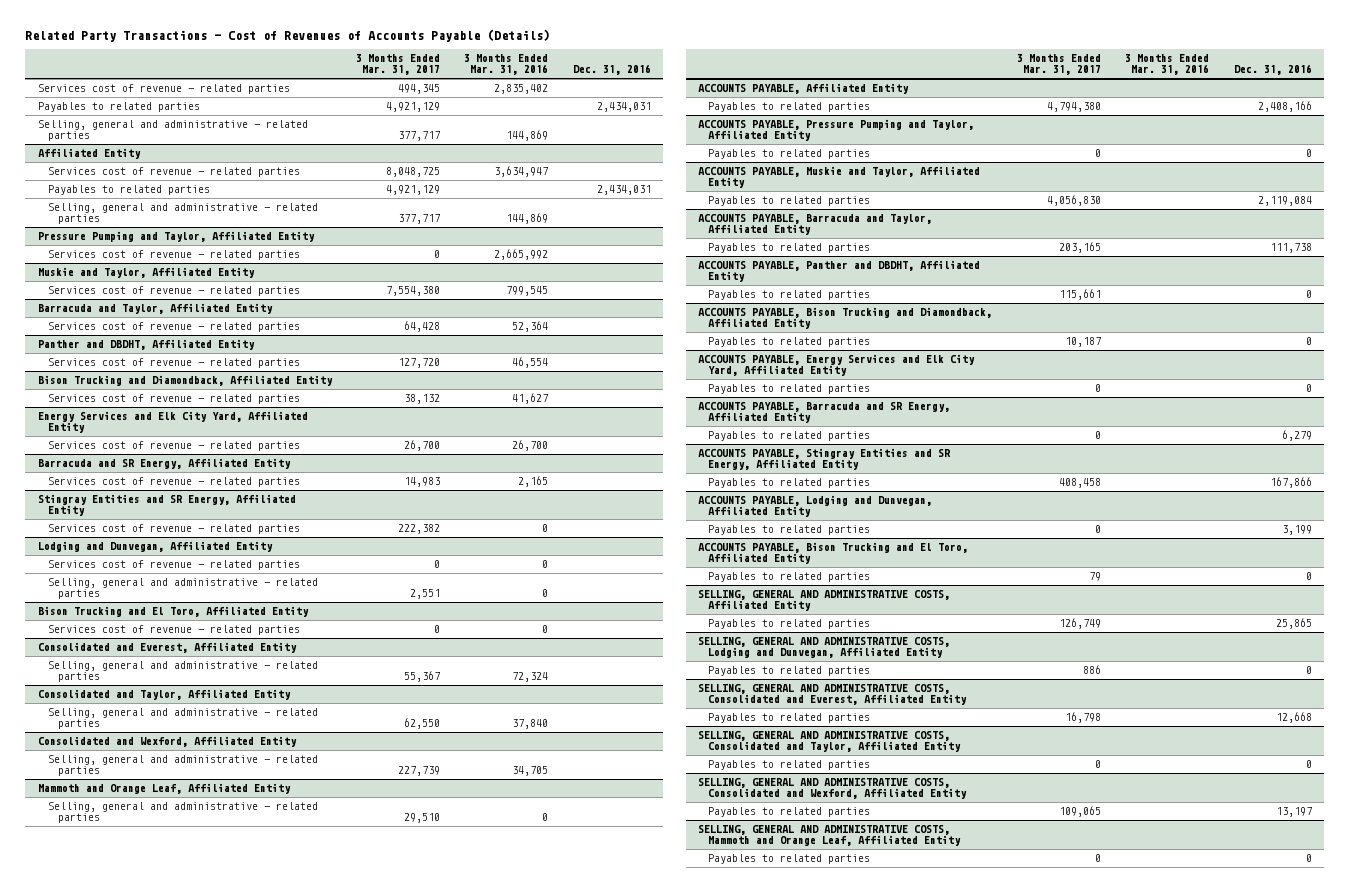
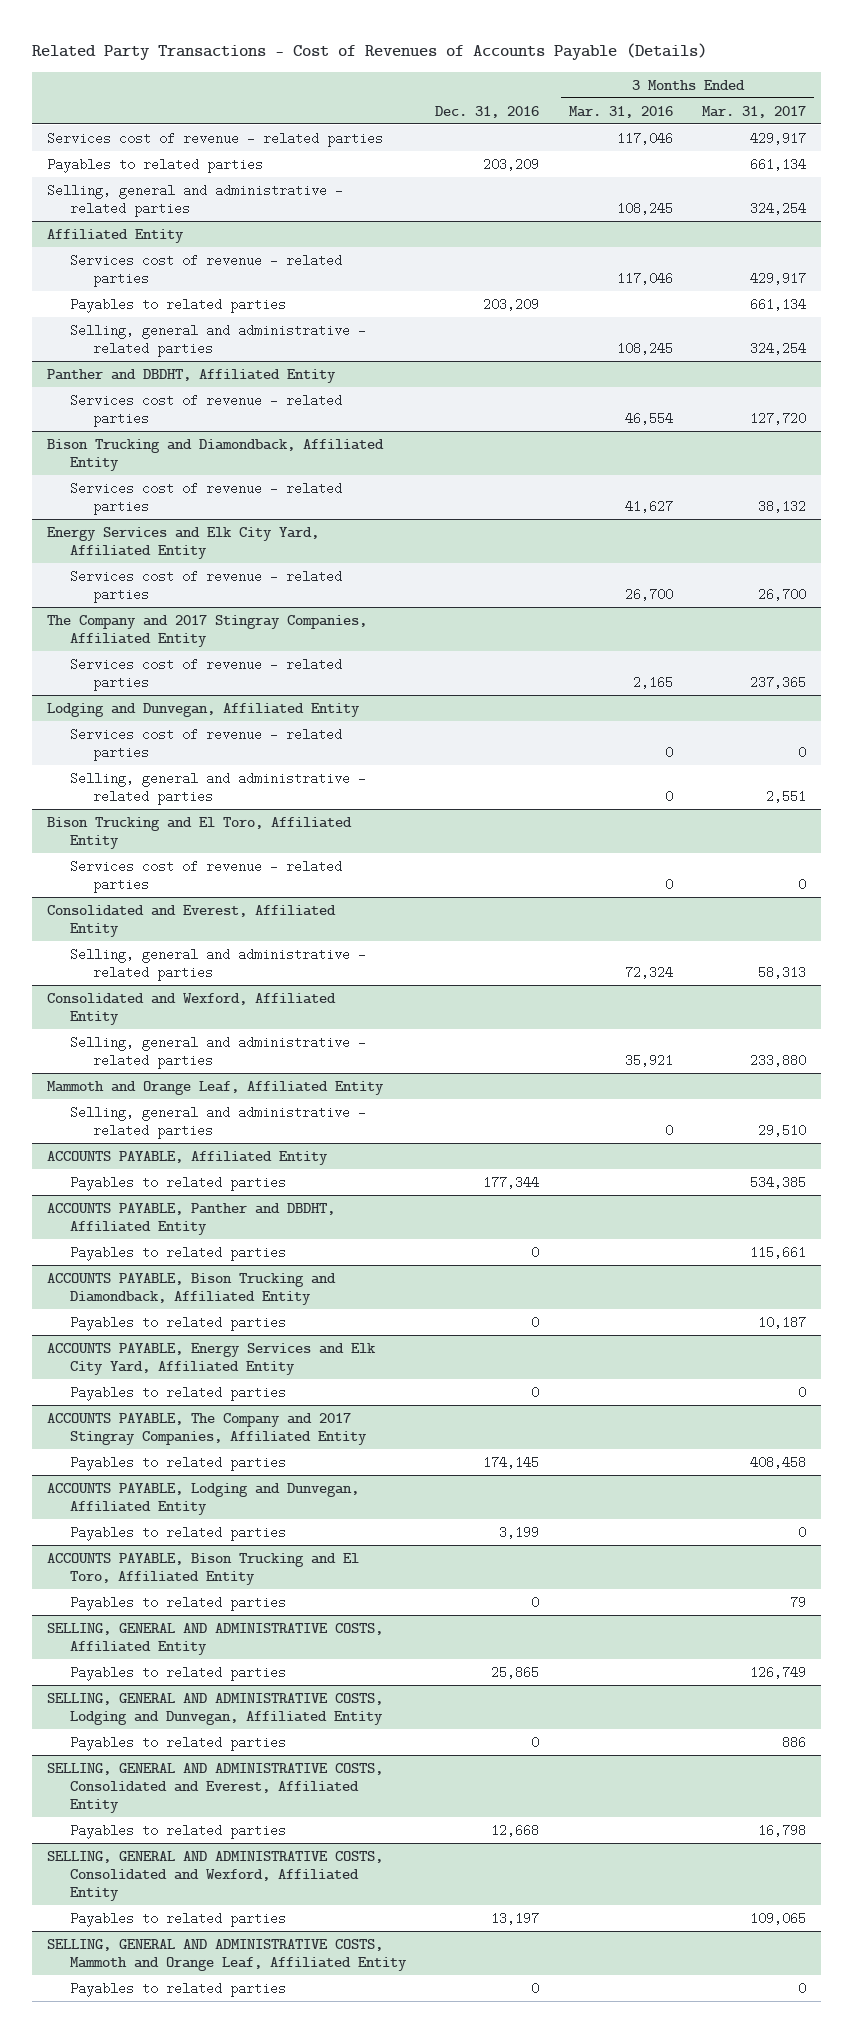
- | 3 Months Ended Mar. 31, 2017 | 3 Months Ended Mar. 31, 2016 | Dec. 31, 2016
+ | Dec. 31, 2016 | 3 Months Ended Mar. 31, 2016 | 3 Months Ended Mar. 31, 2017
- Services cost of revenue - related parties | 494,345 | 2,835,402 |
- Payables to related parties | 4,921,129 | | 2,434,031
- Selling, general and administrative - related parties | 377,717 | 144,869 |
+ Services cost of revenue - related parties | | 117,046 | 429,917
+ Payables to related parties | 203,209 | | 661,134
+ Selling, general and administrative - related parties | | 108,245 | 324,254
@ Affiliated Entity
- Services cost of revenue - related parties | 8,048,725 | 3,634,947 |
- Payables to related parties | 4,921,129 | | 2,434,031
- Selling, general and administrative - related parties | 377,717 | 144,869 |
- Pressure Pumping and Taylor, Affiliated Entity
- Services cost of revenue - related parties | 0 | 2,665,992 |
- Muskie and Taylor, Affiliated Entity
- Services cost of revenue - related parties | 7,554,380 | 799,545 |
- Barracuda and Taylor, Affiliated Entity
- Services cost of revenue - related parties | 64,428 | 52,364 |
@ Affiliated Entity
+ Services cost of revenue - related parties | | 117,046 | 429,917
+ Payables to related parties | 203,209 | | 661,134
+ Selling, general and administrative - related parties | | 108,245 | 324,254
- Barracuda and SR Energy, Affiliated Entity
- Services cost of revenue - related parties | 14,983 | 2,165 |
- Stingray Entities and SR Energy, Affiliated Entity
- Services cost of revenue - related parties | 222,382 | 0 |
+ The Company and 2017 Stingray Companies, Affiliated Entity
+ Services cost of revenue - related parties | | 2,165 | 237,365
@ Consolidated and Everest, Affiliated Entity
- Selling, general and administrative - related parties | 55,367 | 72,324 |
- Consolidated and Taylor, Affiliated Entity
- Selling, general and administrative - related parties | 62,550 | 37,840 |
@ Consolidated and Everest, Affiliated Entity
+ Selling, general and administrative - related parties | | 72,324 | 58,313
@ Consolidated and Wexford, Affiliated Entity
- Selling, general and administrative - related parties | 227,739 | 34,705 |
+ Selling, general and administrative - related parties | | 35,921 | 233,880
@ ACCOUNTS PAYABLE, Affiliated Entity
- Payables to related parties | 4,794,380 | | 2,408,166
- ACCOUNTS PAYABLE, Pressure Pumping and Taylor, Affiliated Entity
- Payables to related parties | 0 | | 0
- ACCOUNTS PAYABLE, Muskie and Taylor, Affiliated Entity
- Payables to related parties | 4,056,830 | | 2,119,084
- ACCOUNTS PAYABLE, Barracuda and Taylor, Affiliated Entity
- Payables to related parties | 203,165 | | 111,738
@ ACCOUNTS PAYABLE, Affiliated Entity
+ Payables to related parties | 177,344 | | 534,385
- ACCOUNTS PAYABLE, Barracuda and SR Energy, Affiliated Entity
- Payables to related parties | 0 | | 6,279
- ACCOUNTS PAYABLE, Stingray Entities and SR Energy, Affiliated Entity
- Payables to related parties | 408,458 | | 167,866
+ ACCOUNTS PAYABLE, The Company and 2017 Stingray Companies, Affiliated Entity
+ Payables to related parties | 174,145 | | 408,458
- SELLING, GENERAL AND ADMINISTRATIVE COSTS, Consolidated and Taylor, Affiliated Entity
- Payables to related parties | 0 | | 0

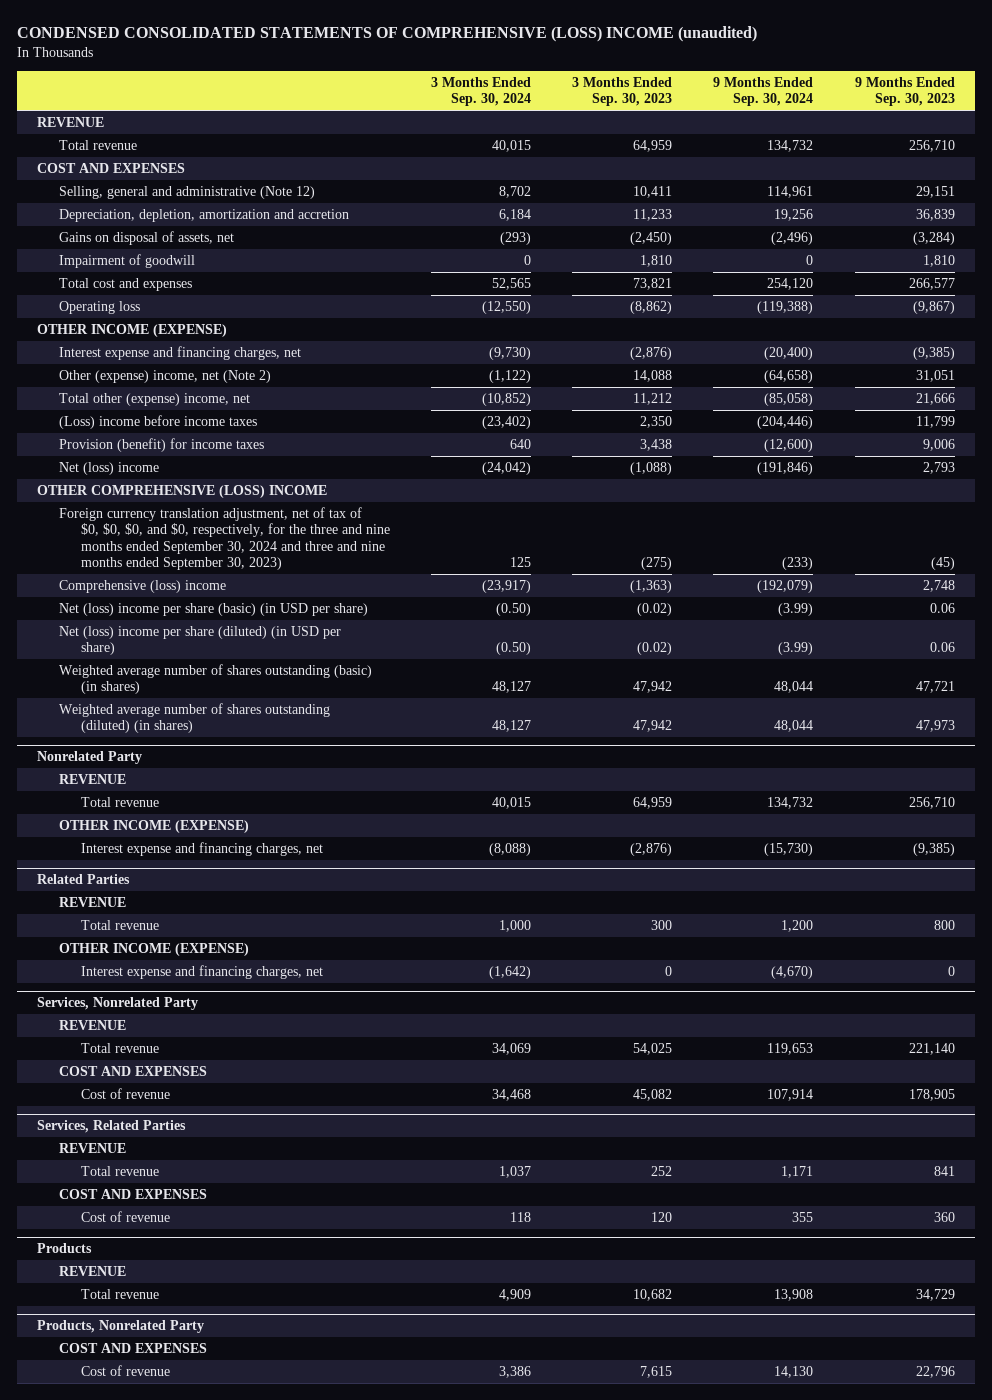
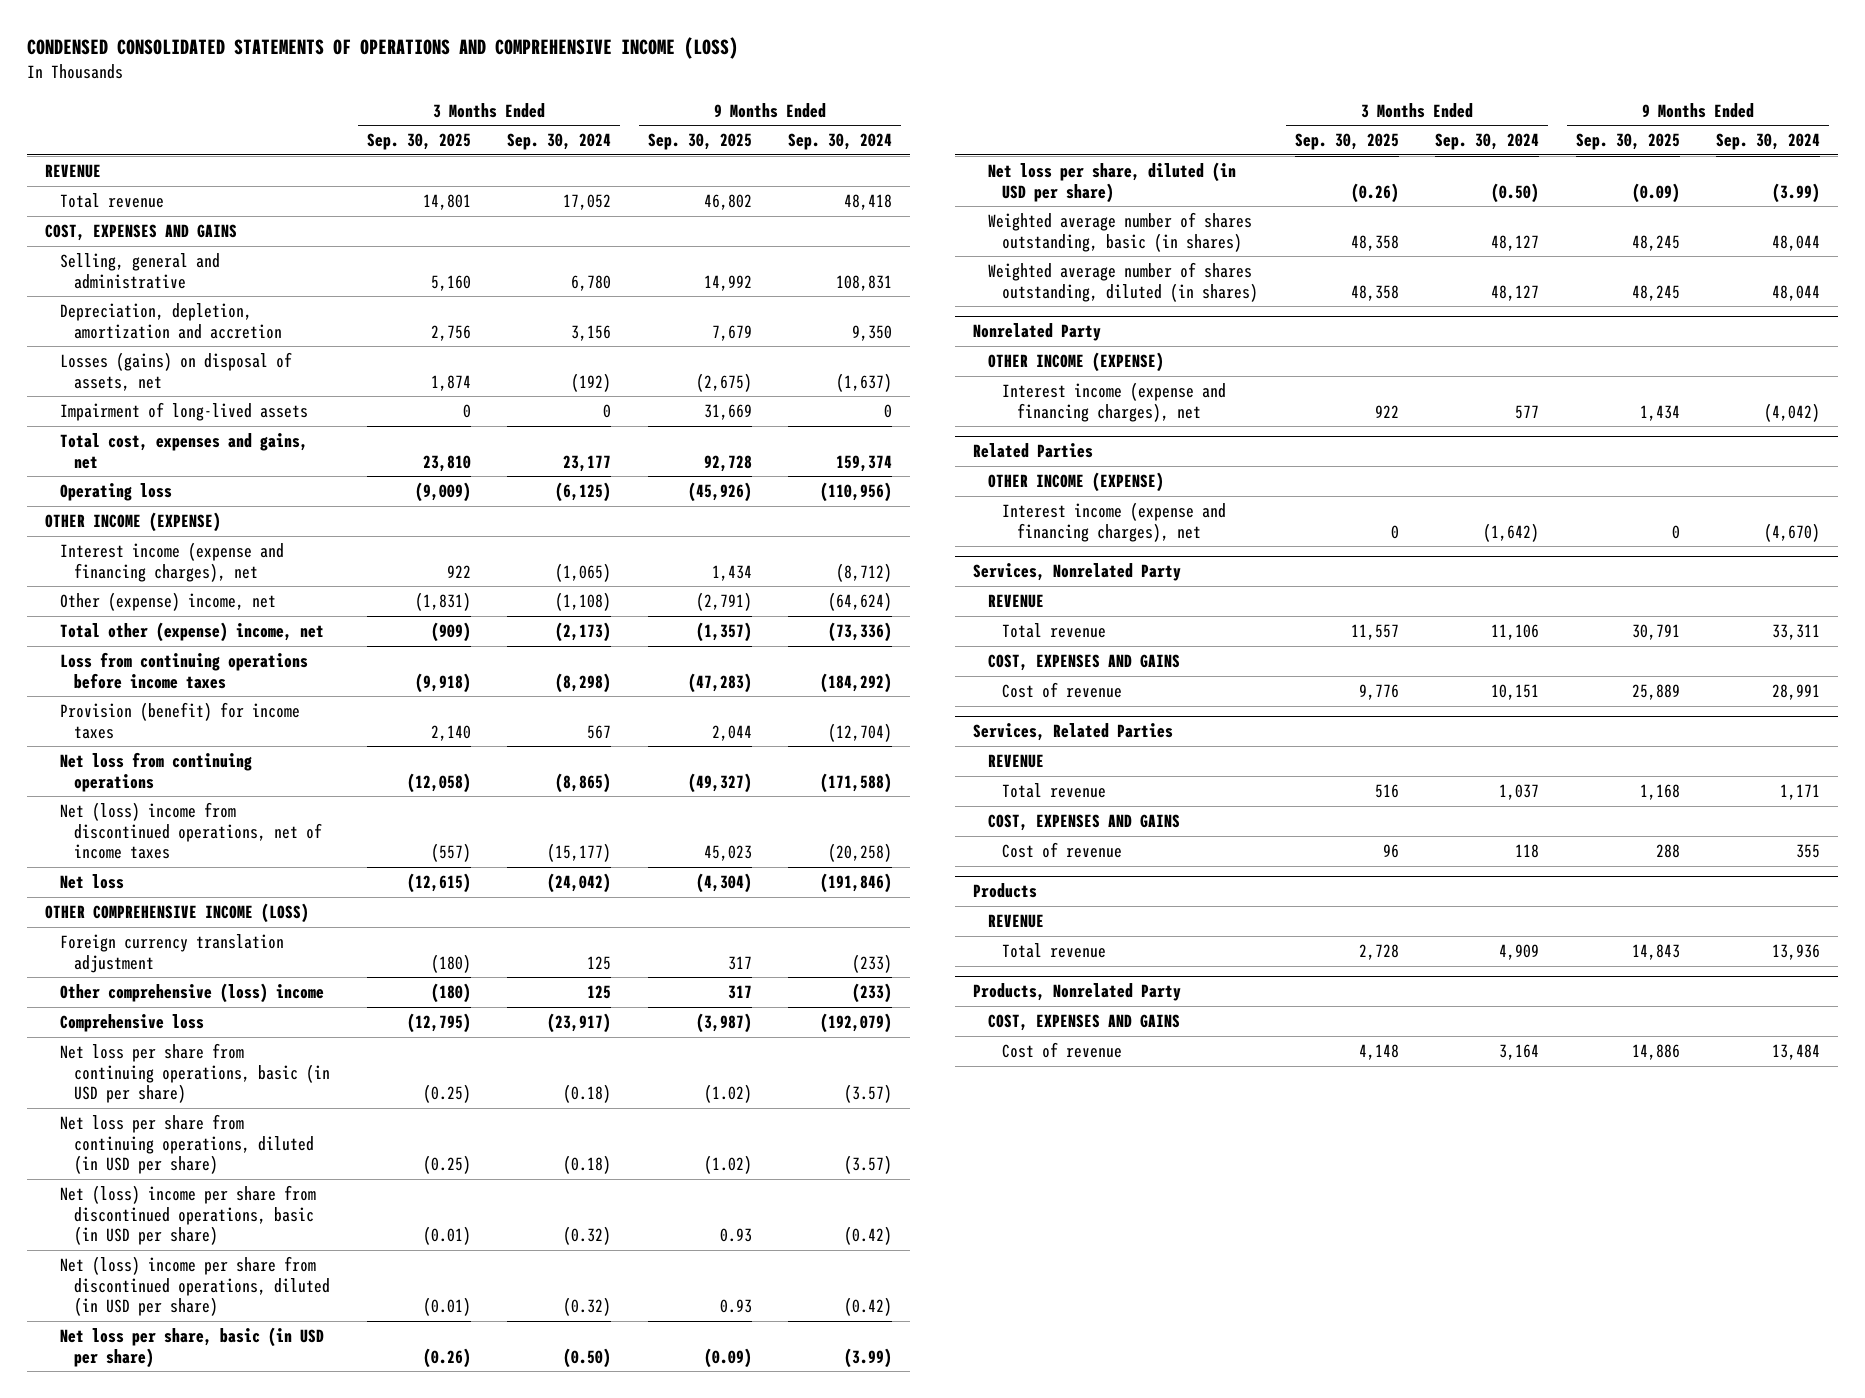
- CONDENSED CONSOLIDATED STATEMENTS OF COMPREHENSIVE (LOSS) INCOME (unaudited)
+ CONDENSED CONSOLIDATED STATEMENTS OF OPERATIONS AND COMPREHENSIVE INCOME (LOSS)
- | 3 Months Ended Sep. 30, 2024 | 3 Months Ended Sep. 30, 2023 | 9 Months Ended Sep. 30, 2024 | 9 Months Ended Sep. 30, 2023
+ | 3 Months Ended Sep. 30, 2025 | 3 Months Ended Sep. 30, 2024 | 9 Months Ended Sep. 30, 2025 | 9 Months Ended Sep. 30, 2024
- Total revenue | 40,015 | 64,959 | 134,732 | 256,710
- COST AND EXPENSES
- Selling, general and administrative (Note 12) | 8,702 | 10,411 | 114,961 | 29,151
- Depreciation, depletion, amortization and accretion | 6,184 | 11,233 | 19,256 | 36,839
- Gains on disposal of assets, net | (293) | (2,450) | (2,496) | (3,284)
- Impairment of goodwill | 0 | 1,810 | 0 | 1,810
- Total cost and expenses | 52,565 | 73,821 | 254,120 | 266,577
- Operating loss | (12,550) | (8,862) | (119,388) | (9,867)
+ Total revenue | 14,801 | 17,052 | 46,802 | 48,418
+ COST, EXPENSES AND GAINS
+ Selling, general and administrative | 5,160 | 6,780 | 14,992 | 108,831
+ Depreciation, depletion, amortization and accretion | 2,756 | 3,156 | 7,679 | 9,350
+ Losses (gains) on disposal of assets, net | 1,874 | (192) | (2,675) | (1,637)
+ Impairment of long-lived assets | 0 | 0 | 31,669 | 0
+ Total cost, expenses and gains, net | 23,810 | 23,177 | 92,728 | 159,374
+ Operating loss | (9,009) | (6,125) | (45,926) | (110,956)
- Interest expense and financing charges, net | (9,730) | (2,876) | (20,400) | (9,385)
- Other (expense) income, net (Note 2) | (1,122) | 14,088 | (64,658) | 31,051
- Total other (expense) income, net | (10,852) | 11,212 | (85,058) | 21,666
- (Loss) income before income taxes | (23,402) | 2,350 | (204,446) | 11,799
- Provision (benefit) for income taxes | 640 | 3,438 | (12,600) | 9,006
- Net (loss) income | (24,042) | (1,088) | (191,846) | 2,793
- OTHER COMPREHENSIVE (LOSS) INCOME
- Foreign currency translation adjustment, net of tax of $0, $0, $0, and $0, respectively, for the three and nine months ended September 30, 2024 and three and nine months ended September 30, 2023) | 125 | (275) | (233) | (45)
- Comprehensive (loss) income | (23,917) | (1,363) | (192,079) | 2,748
- Net (loss) income per share (basic) (in USD per share) | (0.50) | (0.02) | (3.99) | 0.06
- Net (loss) income per share (diluted) (in USD per share) | (0.50) | (0.02) | (3.99) | 0.06
- Weighted average number of shares outstanding (basic) (in shares) | 48,127 | 47,942 | 48,044 | 47,721
- Weighted average number of shares outstanding (diluted) (in shares) | 48,127 | 47,942 | 48,044 | 47,973
+ Interest income (expense and financing charges), net | 922 | (1,065) | 1,434 | (8,712)
+ Other (expense) income, net | (1,831) | (1,108) | (2,791) | (64,624)
+ Total other (expense) income, net | (909) | (2,173) | (1,357) | (73,336)
+ Loss from continuing operations before income taxes | (9,918) | (8,298) | (47,283) | (184,292)
+ Provision (benefit) for income taxes | 2,140 | 567 | 2,044 | (12,704)
+ Net loss from continuing operations | (12,058) | (8,865) | (49,327) | (171,588)
+ Net (loss) income from discontinued operations, net of income taxes | (557) | (15,177) | 45,023 | (20,258)
+ Net loss | (12,615) | (24,042) | (4,304) | (191,846)
+ OTHER COMPREHENSIVE INCOME (LOSS)
+ Foreign currency translation adjustment | (180) | 125 | 317 | (233)
+ Other comprehensive (loss) income | (180) | 125 | 317 | (233)
+ Comprehensive loss | (12,795) | (23,917) | (3,987) | (192,079)
+ Net loss per share from continuing operations, basic (in USD per share) | (0.25) | (0.18) | (1.02) | (3.57)
+ Net loss per share from continuing operations, diluted (in USD per share) | (0.25) | (0.18) | (1.02) | (3.57)
+ Net (loss) income per share from discontinued operations, basic (in USD per share) | (0.01) | (0.32) | 0.93 | (0.42)
+ Net (loss) income per share from discontinued operations, diluted (in USD per share) | (0.01) | (0.32) | 0.93 | (0.42)
+ Net loss per share, basic (in USD per share) | (0.26) | (0.50) | (0.09) | (3.99)
+ Net loss per share, diluted (in USD per share) | (0.26) | (0.50) | (0.09) | (3.99)
+ Weighted average number of shares outstanding, basic (in shares) | 48,358 | 48,127 | 48,245 | 48,044
+ Weighted average number of shares outstanding, diluted (in shares) | 48,358 | 48,127 | 48,245 | 48,044
@ Nonrelated Party
- REVENUE
- Total revenue | 40,015 | 64,959 | 134,732 | 256,710
- Interest expense and financing charges, net | (8,088) | (2,876) | (15,730) | (9,385)
+ Interest income (expense and financing charges), net | 922 | 577 | 1,434 | (4,042)
@ Related Parties
- REVENUE
- Total revenue | 1,000 | 300 | 1,200 | 800
- Interest expense and financing charges, net | (1,642) | 0 | (4,670) | 0
+ Interest income (expense and financing charges), net | 0 | (1,642) | 0 | (4,670)
@ Services, Nonrelated Party
- Total revenue | 34,069 | 54,025 | 119,653 | 221,140
- COST AND EXPENSES
- Cost of revenue | 34,468 | 45,082 | 107,914 | 178,905
+ Total revenue | 11,557 | 11,106 | 30,791 | 33,311
+ COST, EXPENSES AND GAINS
+ Cost of revenue | 9,776 | 10,151 | 25,889 | 28,991
@ Services, Related Parties
- COST AND EXPENSES
+ COST, EXPENSES AND GAINS
@ Products
- Total revenue | 4,909 | 10,682 | 13,908 | 34,729
+ Total revenue | 2,728 | 4,909 | 14,843 | 13,936
@ Products, Nonrelated Party
- COST AND EXPENSES
- Cost of revenue | 3,386 | 7,615 | 14,130 | 22,796
+ COST, EXPENSES AND GAINS
+ Cost of revenue | 4,148 | 3,164 | 14,886 | 13,484

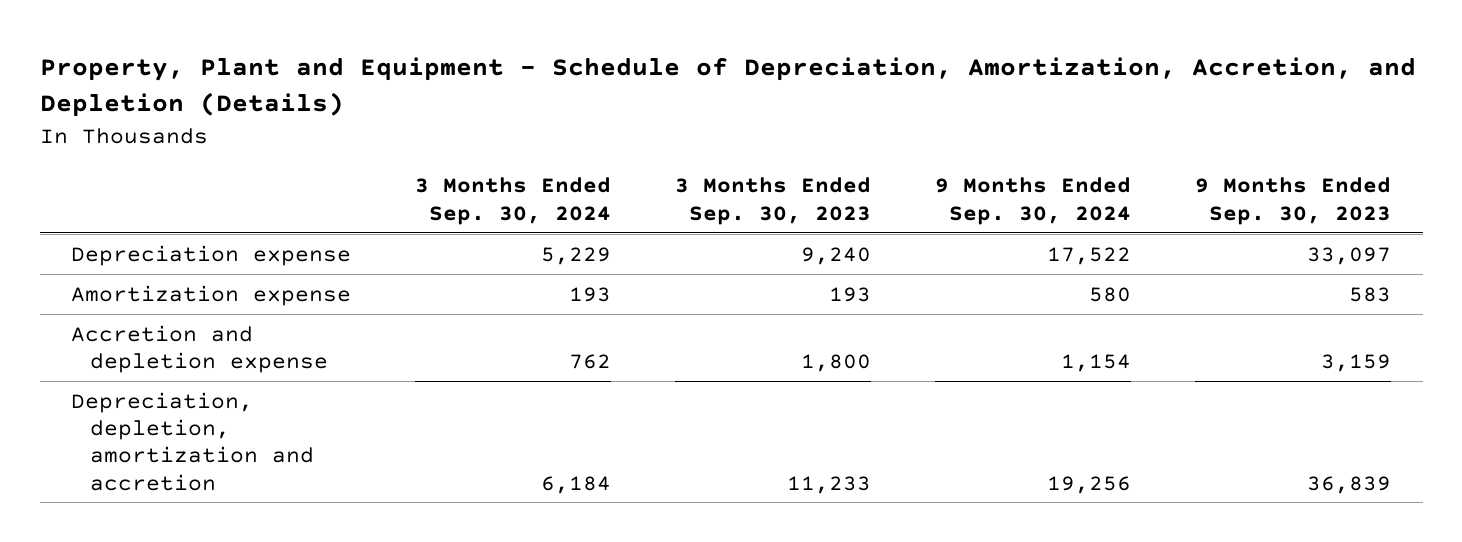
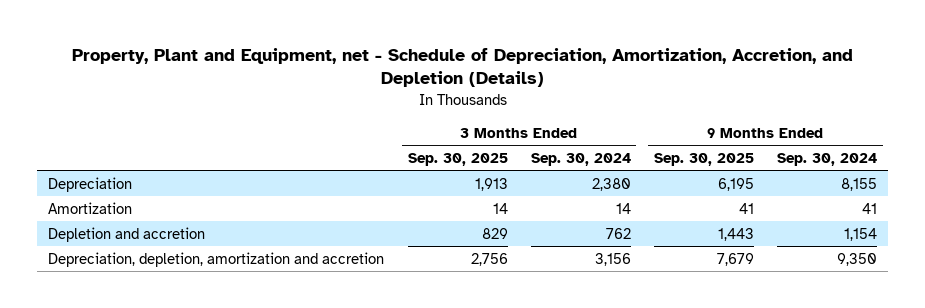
- Property, Plant and Equipment - Schedule of Depreciation, Amortization, Accretion, and Depletion (Details)
+ Property, Plant and Equipment, net - Schedule of Depreciation, Amortization, Accretion, and Depletion (Details)
- | 3 Months Ended Sep. 30, 2024 | 3 Months Ended Sep. 30, 2023 | 9 Months Ended Sep. 30, 2024 | 9 Months Ended Sep. 30, 2023
+ | 3 Months Ended Sep. 30, 2025 | 3 Months Ended Sep. 30, 2024 | 9 Months Ended Sep. 30, 2025 | 9 Months Ended Sep. 30, 2024
- Depreciation expense | 5,229 | 9,240 | 17,522 | 33,097
- Amortization expense | 193 | 193 | 580 | 583
- Accretion and depletion expense | 762 | 1,800 | 1,154 | 3,159
- Depreciation, depletion, amortization and accretion | 6,184 | 11,233 | 19,256 | 36,839
+ Depreciation | 1,913 | 2,380 | 6,195 | 8,155
+ Amortization | 14 | 14 | 41 | 41
+ Depletion and accretion | 829 | 762 | 1,443 | 1,154
+ Depreciation, depletion, amortization and accretion | 2,756 | 3,156 | 7,679 | 9,350

